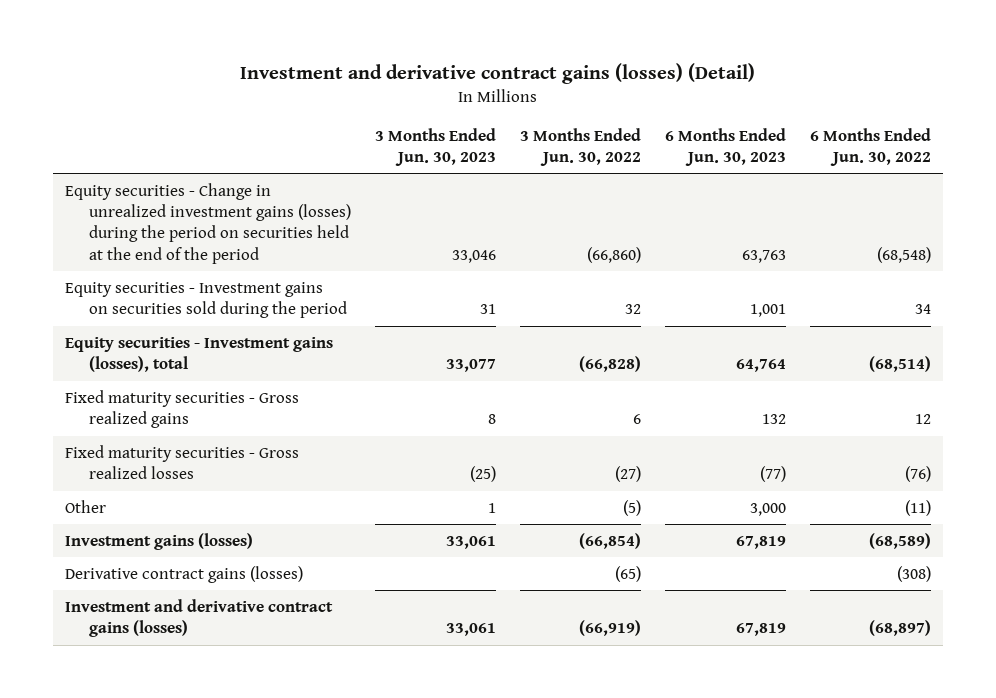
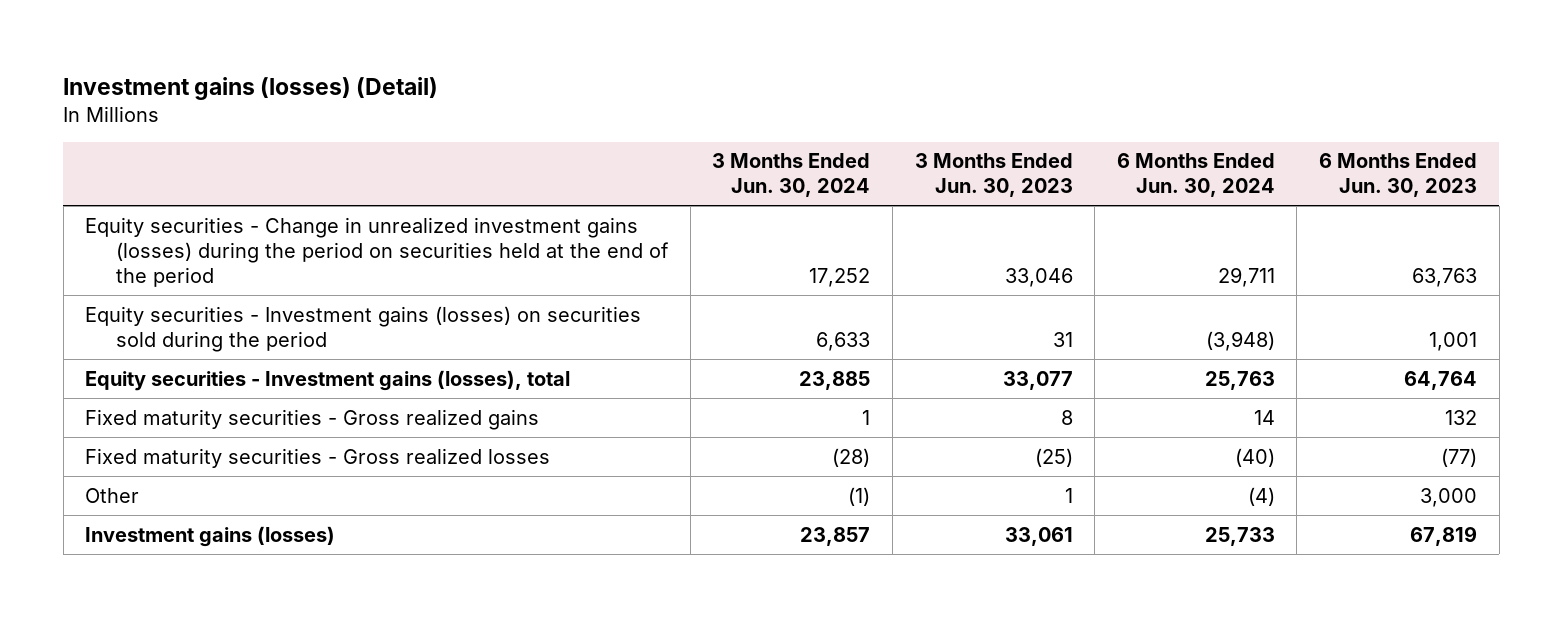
- Investment and derivative contract gains (losses) (Detail)
+ Investment gains (losses) (Detail)
- | 3 Months Ended Jun. 30, 2023 | 3 Months Ended Jun. 30, 2022 | 6 Months Ended Jun. 30, 2023 | 6 Months Ended Jun. 30, 2022
+ | 3 Months Ended Jun. 30, 2024 | 3 Months Ended Jun. 30, 2023 | 6 Months Ended Jun. 30, 2024 | 6 Months Ended Jun. 30, 2023
- Equity securities - Investment gains on securities sold during the period | 31 | 32 | 1,001 | 34
+ Equity securities - Investment gains (losses) on securities sold during the period | 6,633 | 31 | (3,948) | 1,001
- Derivative contract gains (losses) | | (65) | | (308)
- Investment and derivative contract gains (losses) | 33,061 | (66,919) | 67,819 | (68,897)

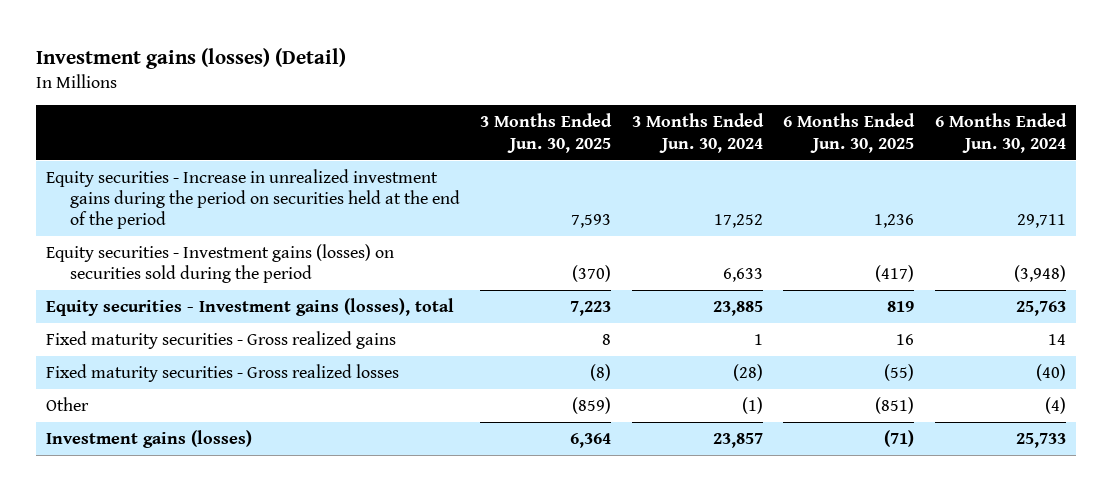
- | 3 Months Ended Jun. 30, 2024 | 3 Months Ended Jun. 30, 2023 | 6 Months Ended Jun. 30, 2024 | 6 Months Ended Jun. 30, 2023
+ | 3 Months Ended Jun. 30, 2025 | 3 Months Ended Jun. 30, 2024 | 6 Months Ended Jun. 30, 2025 | 6 Months Ended Jun. 30, 2024
- Equity securities - Change in unrealized investment gains (losses) during the period on securities held at the end of the period | 17,252 | 33,046 | 29,711 | 63,763
+ Equity securities - Increase in unrealized investment gains during the period on securities held at the end of the period | 7,593 | 17,252 | 1,236 | 29,711

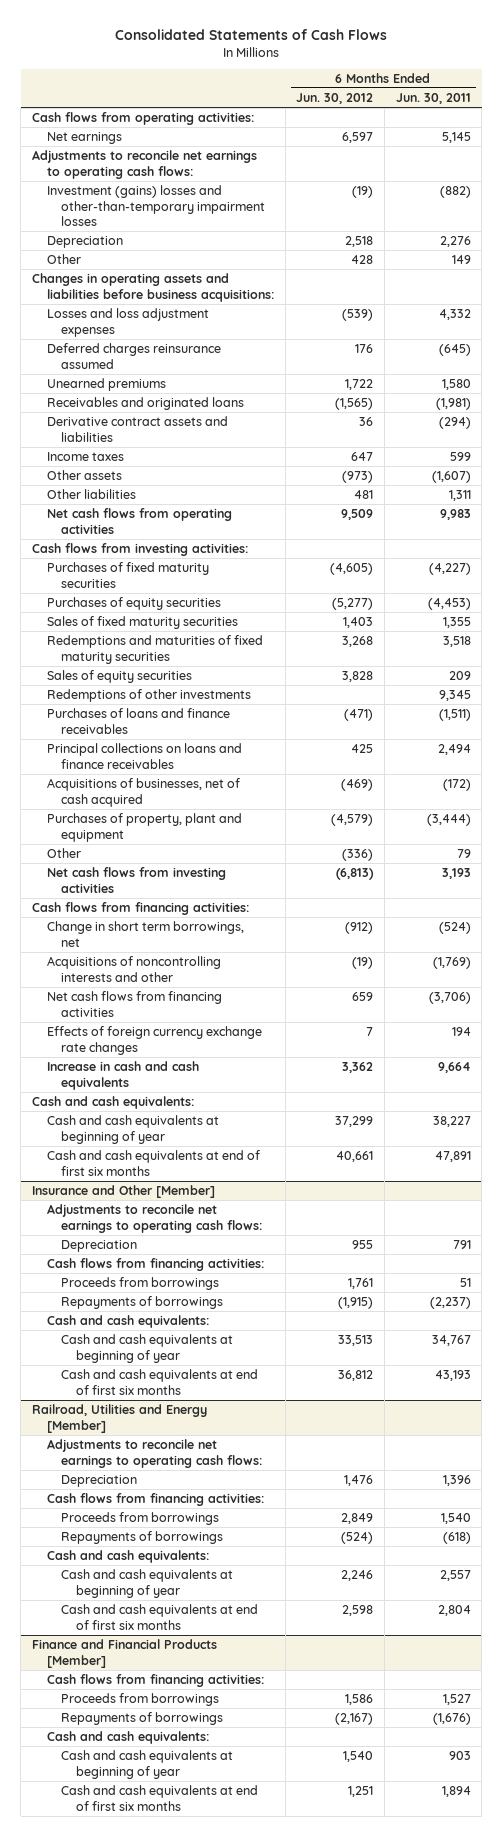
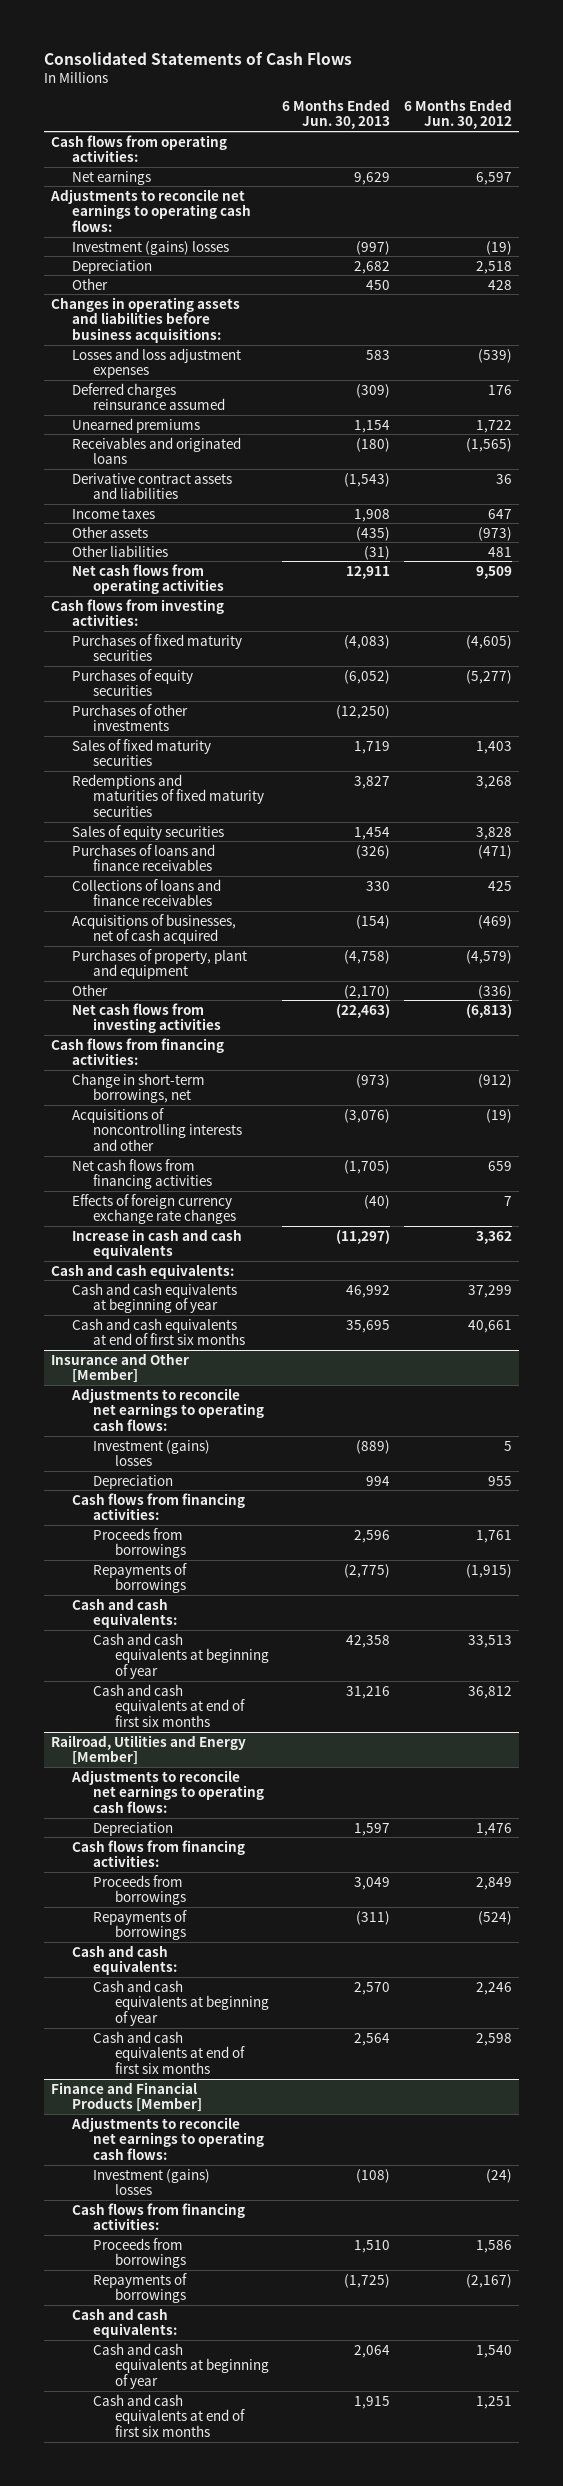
- | 6 Months Ended Jun. 30, 2012 | 6 Months Ended Jun. 30, 2011
+ | 6 Months Ended Jun. 30, 2013 | 6 Months Ended Jun. 30, 2012
- Investment (gains) losses and other-than-temporary impairment losses | (19) | (882)
+ Investment (gains) losses | (997) | (19)
+ Purchases of other investments | (12,250) |
- Redemptions of other investments | | 9,345
- Principal collections on loans and finance receivables | 425 | 2,494
+ Collections of loans and finance receivables | 330 | 425
- Change in short term borrowings, net | (912) | (524)
+ Change in short-term borrowings, net | (973) | (912)
@ Insurance and Other [Member]
+ Investment (gains) losses | (889) | 5
@ Finance and Financial Products [Member]
+ Adjustments to reconcile net earnings to operating cash flows:
+ Investment (gains) losses | (108) | (24)

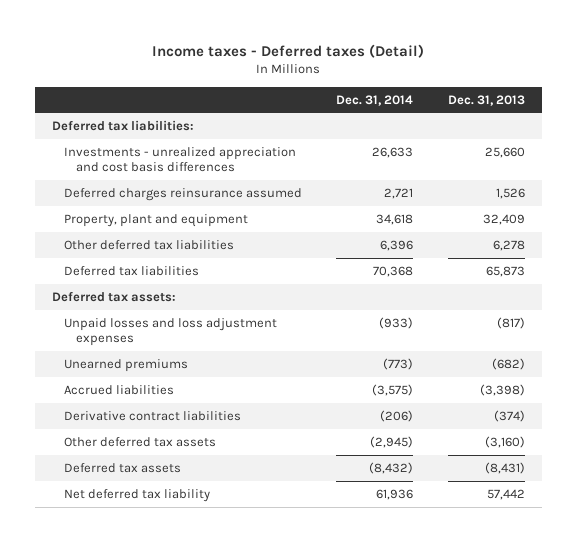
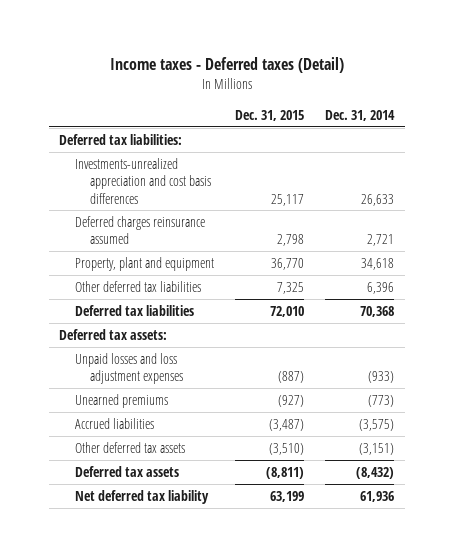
- | Dec. 31, 2014 | Dec. 31, 2013
+ | Dec. 31, 2015 | Dec. 31, 2014
- Investments - unrealized appreciation and cost basis differences | 26,633 | 25,660
+ Investments-unrealized appreciation and cost basis differences | 25,117 | 26,633
- Derivative contract liabilities | (206) | (374)
- Other deferred tax assets | (2,945) | (3,160)
+ Other deferred tax assets | (3,510) | (3,151)

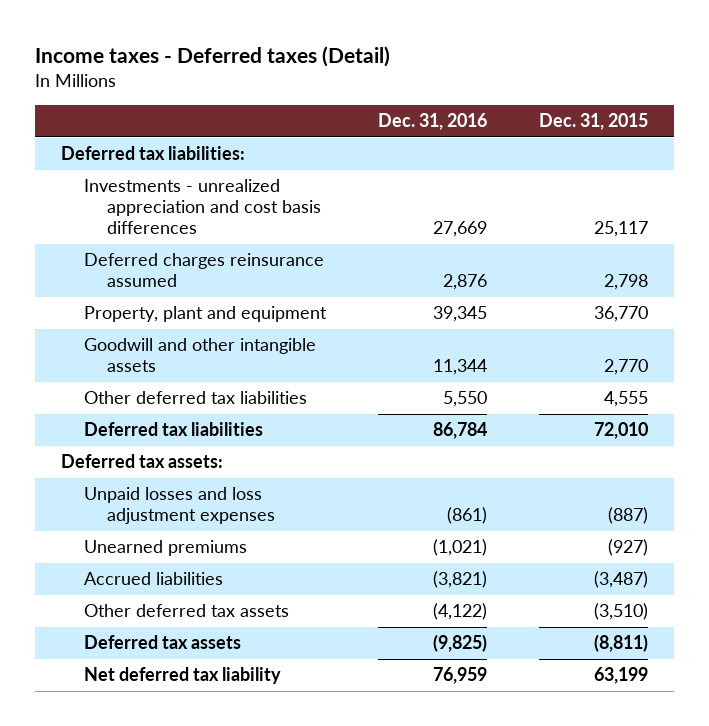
- | Dec. 31, 2015 | Dec. 31, 2014
+ | Dec. 31, 2016 | Dec. 31, 2015
- Investments-unrealized appreciation and cost basis differences | 25,117 | 26,633
+ Investments - unrealized appreciation and cost basis differences | 27,669 | 25,117
- Other deferred tax liabilities | 7,325 | 6,396
+ Goodwill and other intangible assets | 11,344 | 2,770
+ Other deferred tax liabilities | 5,550 | 4,555

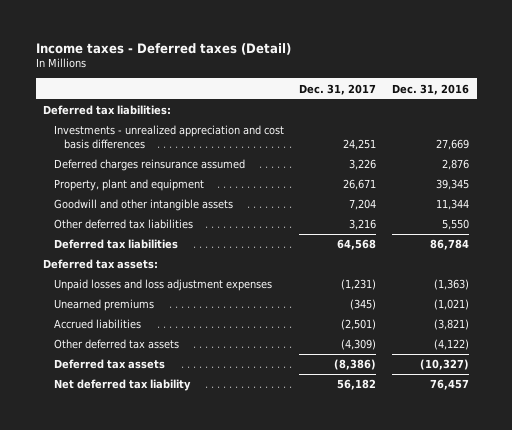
- | Dec. 31, 2016 | Dec. 31, 2015
+ | Dec. 31, 2017 | Dec. 31, 2016
- Unpaid losses and loss adjustment expenses | (861) | (887)
+ Unpaid losses and loss adjustment expenses | (1,231) | (1,363)
- Deferred tax assets | (9,825) | (8,811)
- Net deferred tax liability | 76,959 | 63,199
+ Deferred tax assets | (8,386) | (10,327)
+ Net deferred tax liability | 56,182 | 76,457

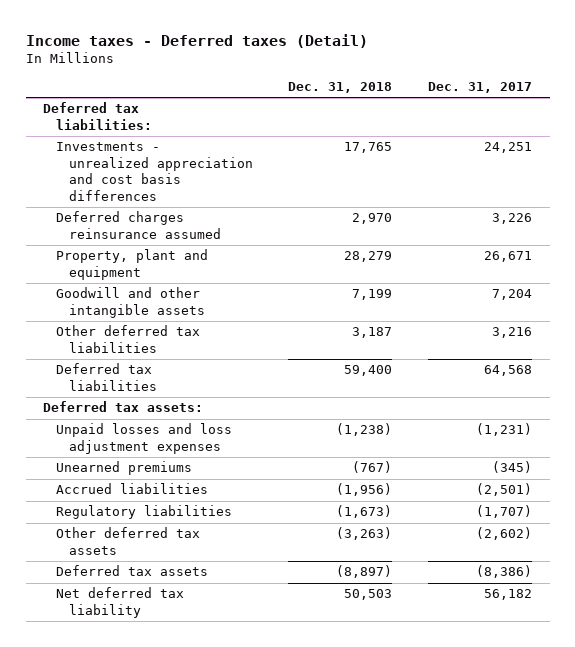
- | Dec. 31, 2017 | Dec. 31, 2016
+ | Dec. 31, 2018 | Dec. 31, 2017
- Other deferred tax assets | (4,309) | (4,122)
+ Regulatory liabilities | (1,673) | (1,707)
+ Other deferred tax assets | (3,263) | (2,602)

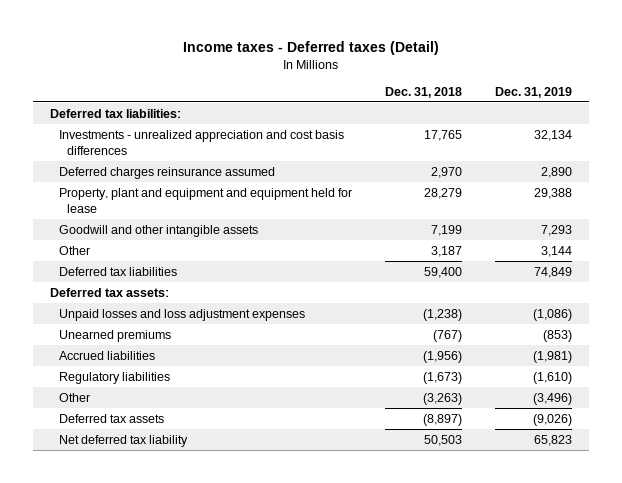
- | Dec. 31, 2018 | Dec. 31, 2017
+ | Dec. 31, 2018 | Dec. 31, 2019
- Property, plant and equipment | 28,279 | 26,671
+ Property, plant and equipment and equipment held for lease | 28,279 | 29,388
- Other deferred tax liabilities | 3,187 | 3,216
+ Other | 3,187 | 3,144
- Other deferred tax assets | (3,263) | (2,602)
+ Other | (3,263) | (3,496)

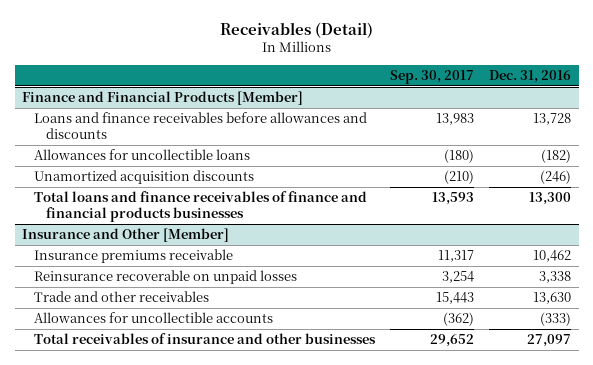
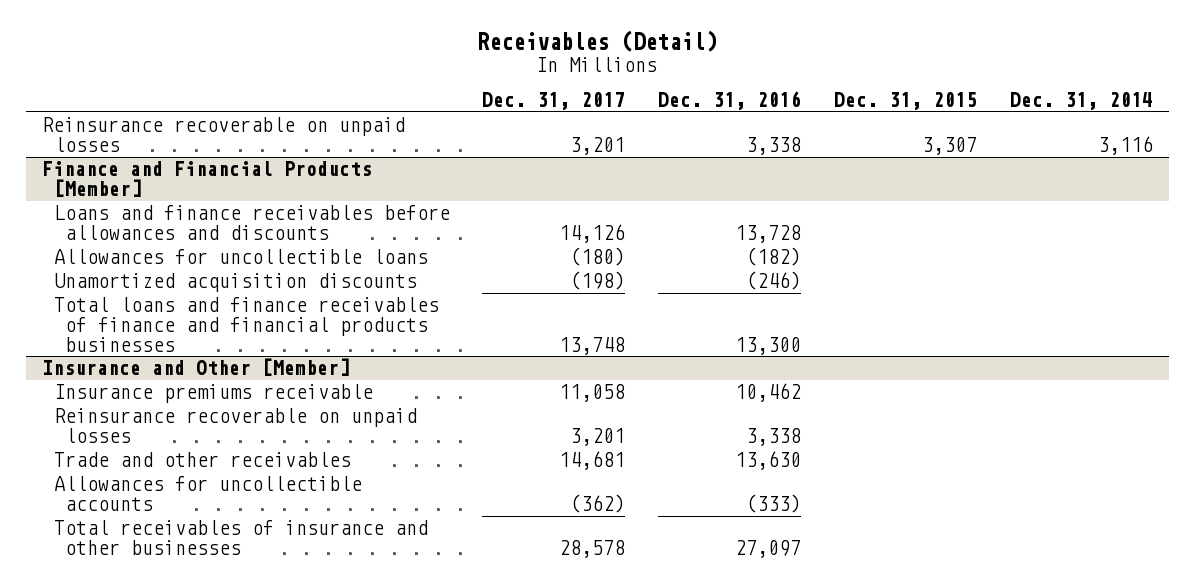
- | Sep. 30, 2017 | Dec. 31, 2016
+ | Dec. 31, 2017 | Dec. 31, 2016 | Dec. 31, 2015 | Dec. 31, 2014
+ Reinsurance recoverable on unpaid losses | 3,201 | 3,338 | 3,307 | 3,116

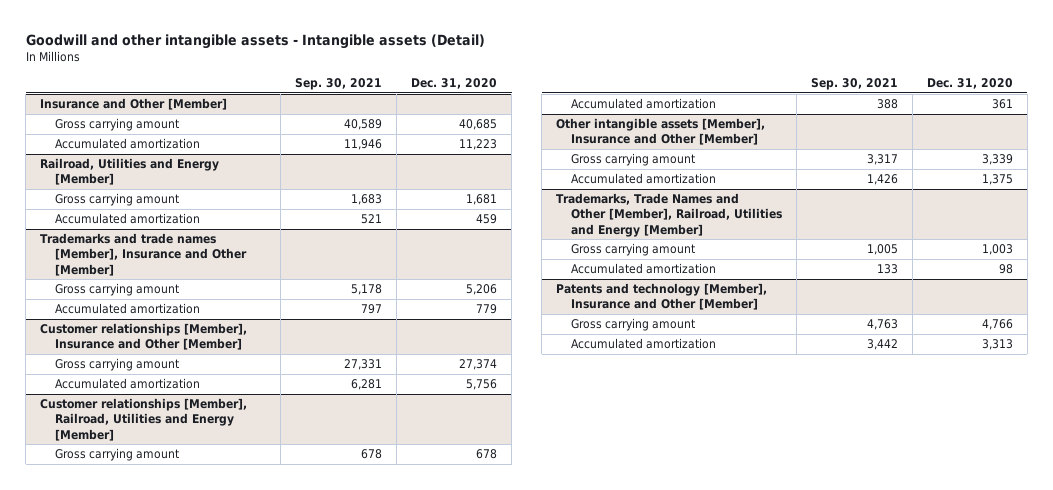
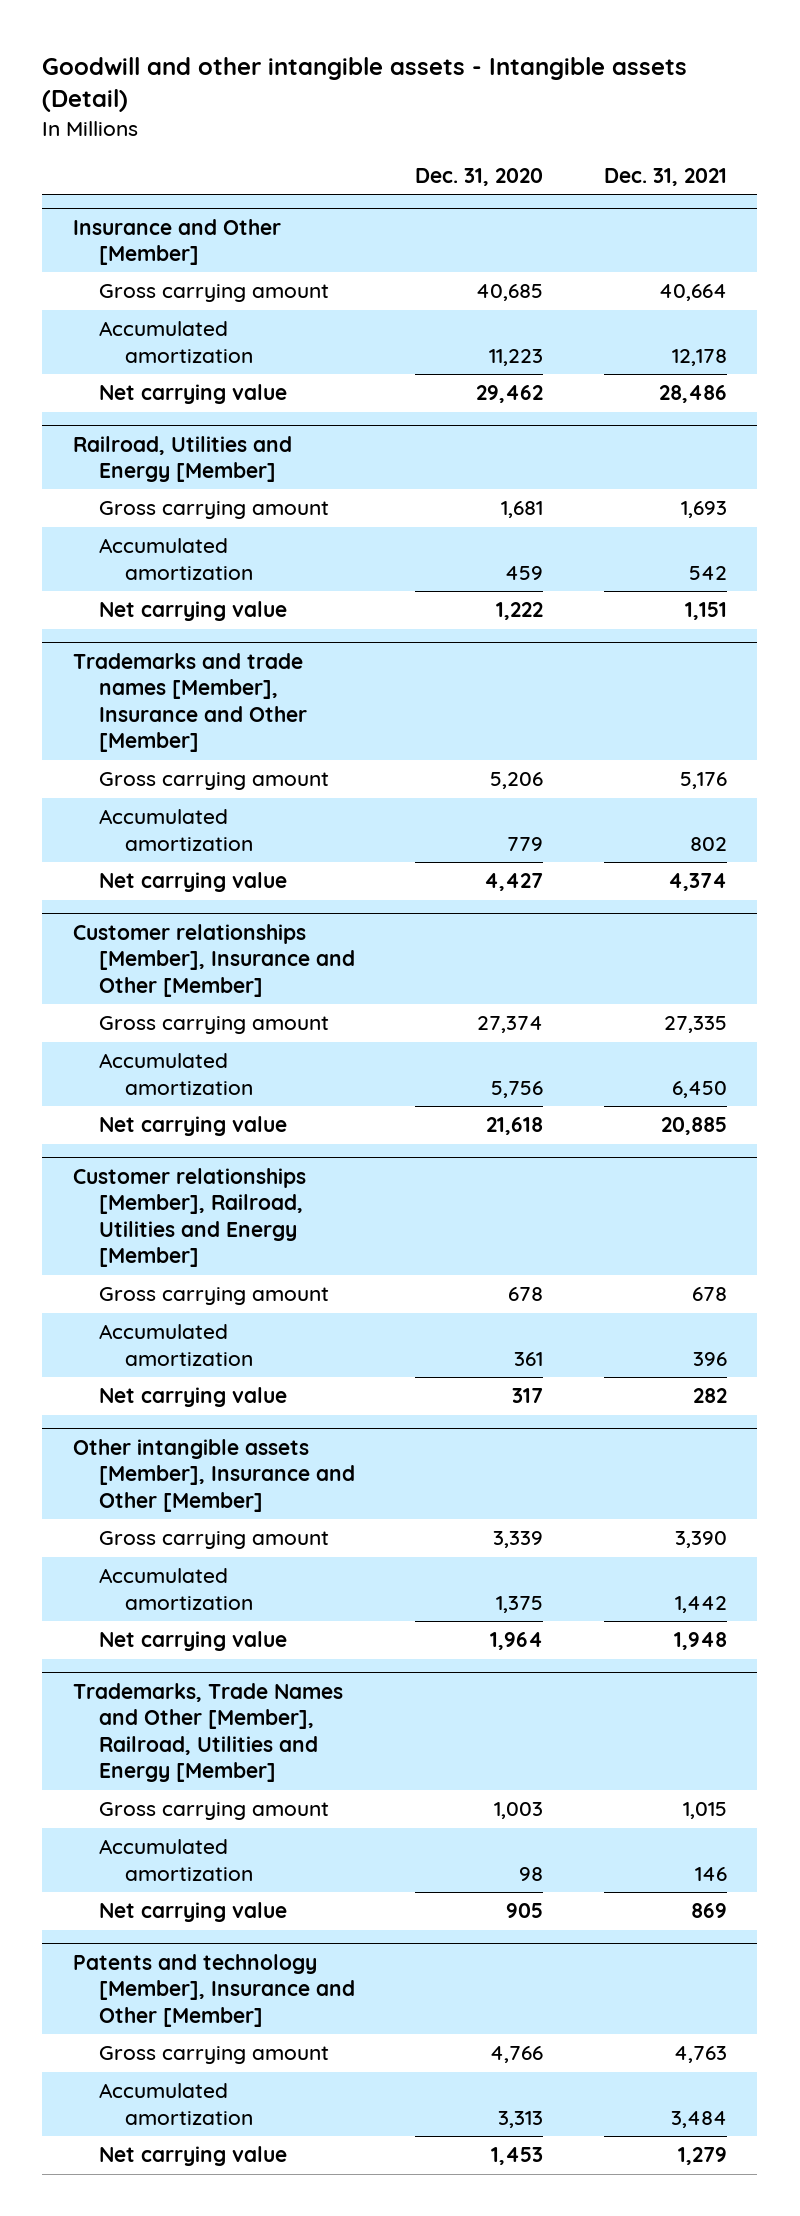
- | Sep. 30, 2021 | Dec. 31, 2020
+ | Dec. 31, 2020 | Dec. 31, 2021
@ Insurance and Other [Member]
+ Net carrying value | 29,462 | 28,486
@ Railroad, Utilities and Energy [Member]
+ Net carrying value | 1,222 | 1,151
@ Trademarks and trade names [Member], Insurance and Other [Member]
+ Net carrying value | 4,427 | 4,374
@ Customer relationships [Member], Insurance and Other [Member]
+ Net carrying value | 21,618 | 20,885
@ Customer relationships [Member], Railroad, Utilities and Energy [Member]
+ Net carrying value | 317 | 282
@ Other intangible assets [Member], Insurance and Other [Member]
+ Net carrying value | 1,964 | 1,948
@ Trademarks, Trade Names and Other [Member], Railroad, Utilities and Energy [Member]
+ Net carrying value | 905 | 869
@ Patents and technology [Member], Insurance and Other [Member]
+ Net carrying value | 1,453 | 1,279

